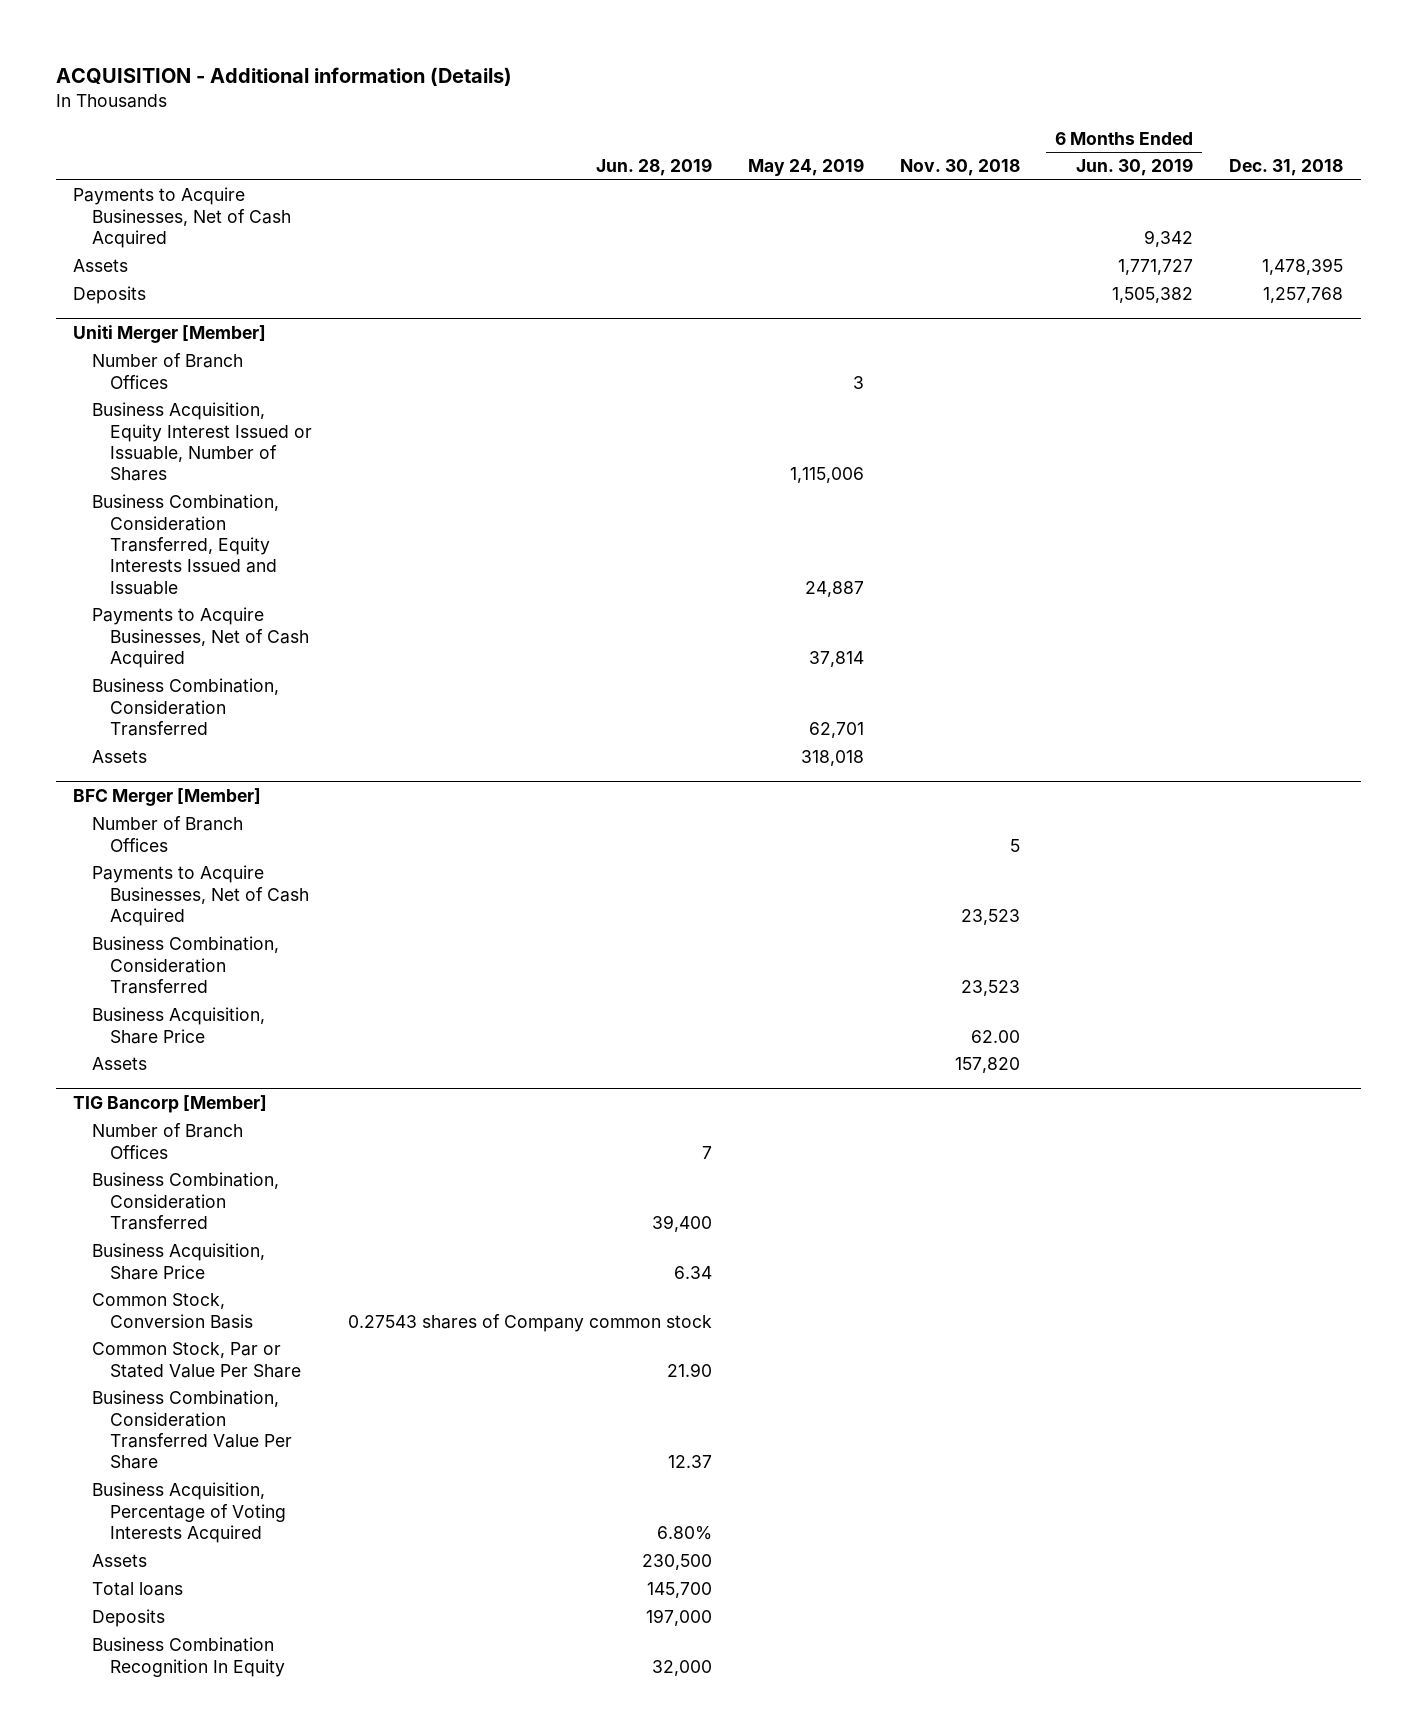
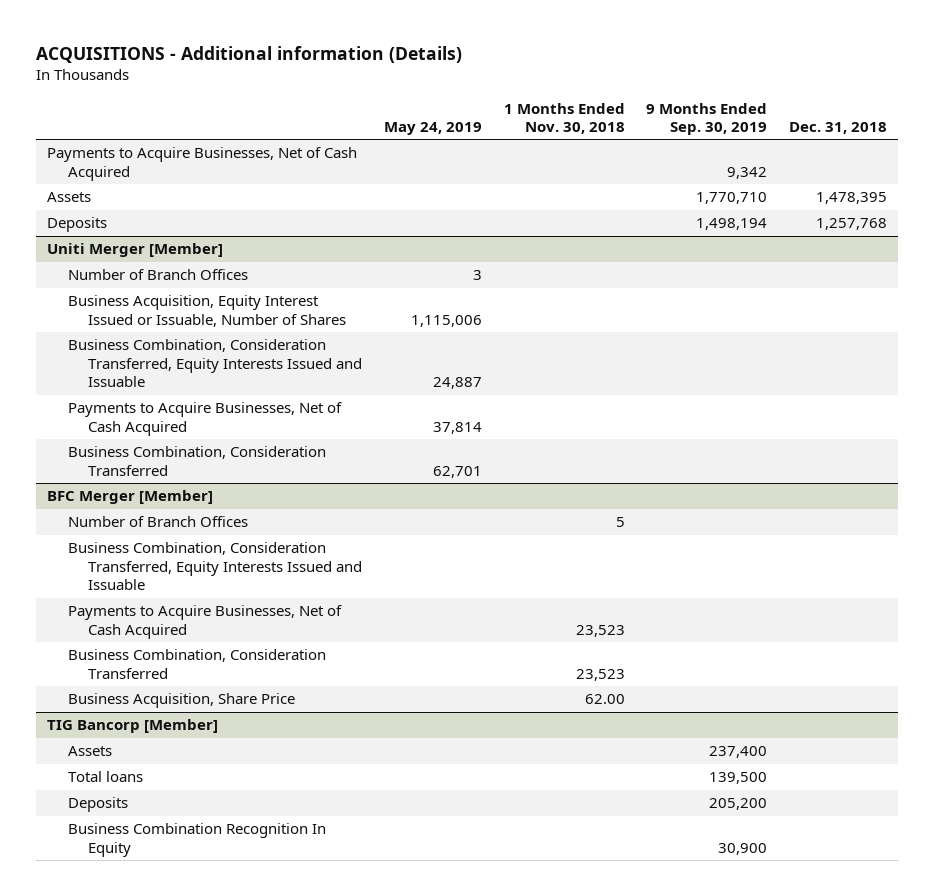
- ACQUISITION - Additional information (Details)
+ ACQUISITIONS - Additional information (Details)
- | Jun. 28, 2019 | May 24, 2019 | Nov. 30, 2018 | 6 Months Ended Jun. 30, 2019 | Dec. 31, 2018
+ | May 24, 2019 | 1 Months Ended Nov. 30, 2018 | 9 Months Ended Sep. 30, 2019 | Dec. 31, 2018
@ Uniti Merger [Member]
- Assets | | 318,018 | | |
@ BFC Merger [Member]
+ Business Combination, Consideration Transferred, Equity Interests Issued and Issuable
- Assets | | | 157,820 | |
@ TIG Bancorp [Member]
- Number of Branch Offices | 7 | | | |
- Business Combination, Consideration Transferred | 39,400 | | | |
- Business Acquisition, Share Price | 6.34 | | | |
- Common Stock, Conversion Basis | 0.27543 shares of Company common stock | | | |
- Common Stock, Par or Stated Value Per Share | 21.90 | | | |
- Business Combination, Consideration Transferred Value Per Share | 12.37 | | | |
- Business Acquisition, Percentage of Voting Interests Acquired | 6.80% | | | |

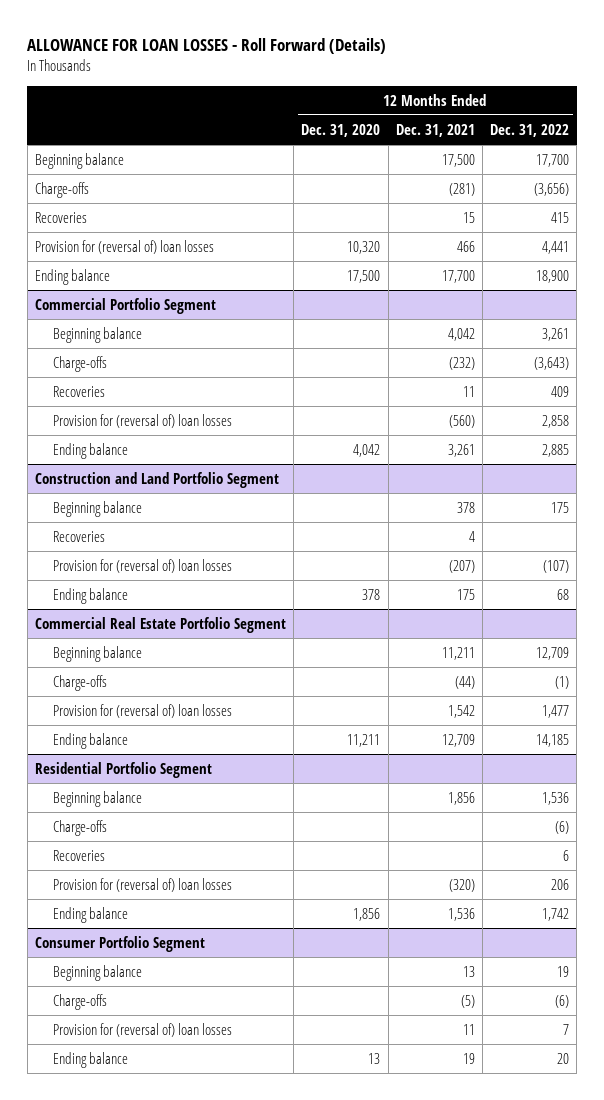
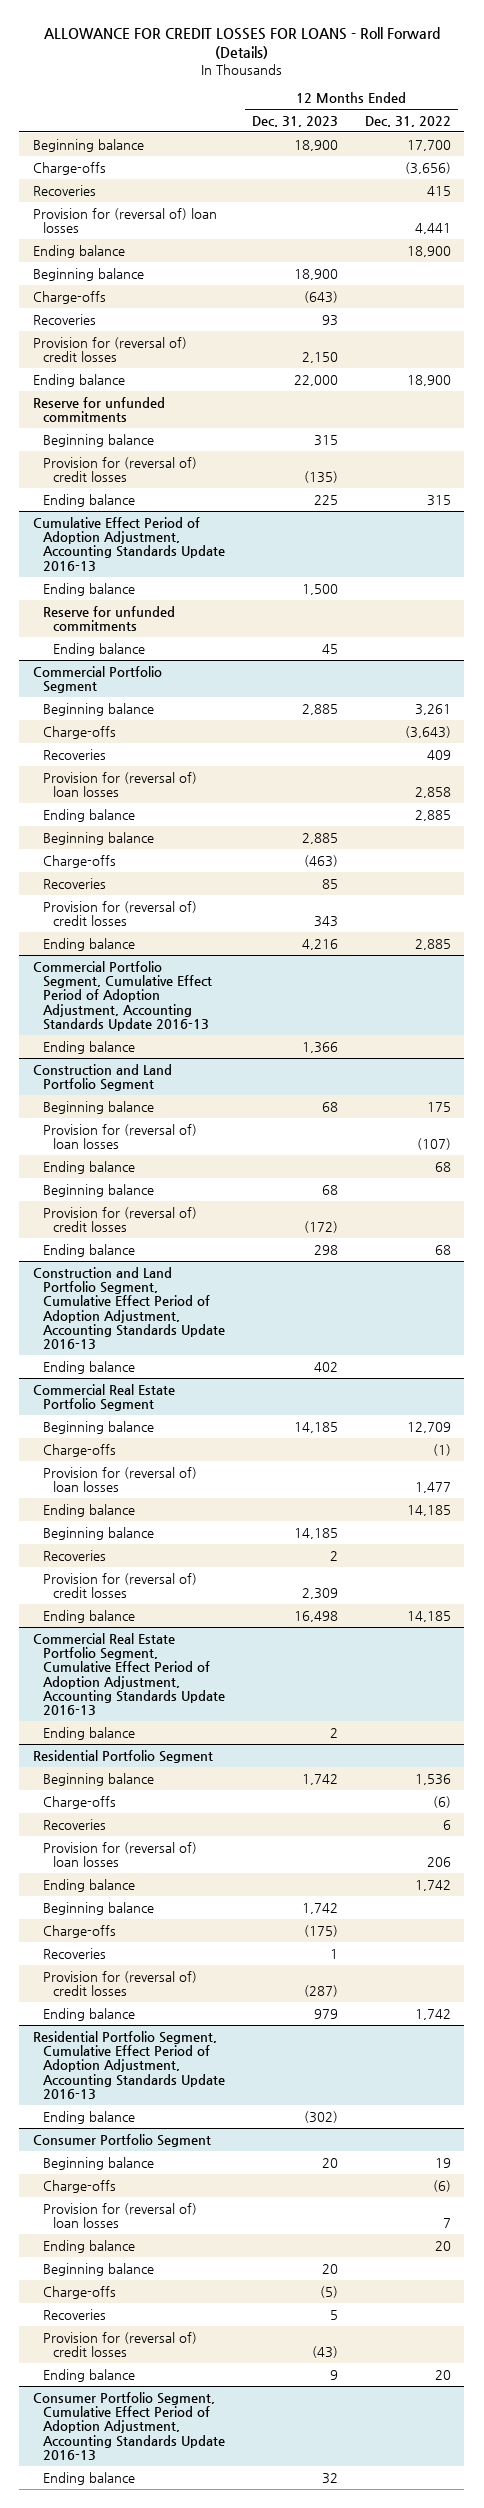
- ALLOWANCE FOR LOAN LOSSES - Roll Forward (Details)
+ ALLOWANCE FOR CREDIT LOSSES FOR LOANS - Roll Forward (Details)
- | 12 Months Ended Dec. 31, 2020 | 12 Months Ended Dec. 31, 2021 | 12 Months Ended Dec. 31, 2022
+ | 12 Months Ended Dec. 31, 2023 | 12 Months Ended Dec. 31, 2022
+ Beginning balance | 18,900 |
+ Charge-offs | (643) |
+ Recoveries | 93 |
+ Provision for (reversal of) credit losses | 2,150 |
+ Ending balance | 22,000 | 18,900
+ Reserve for unfunded commitments
+ Beginning balance | 315 |
+ Provision for (reversal of) credit losses | (135) |
+ Ending balance | 225 | 315
+ Cumulative Effect Period of Adoption Adjustment, Accounting Standards Update 2016-13
+ Ending balance | 1,500 |
+ Reserve for unfunded commitments
+ Ending balance | 45 |
@ Commercial Portfolio Segment
+ Beginning balance | 2,885 |
+ Charge-offs | (463) |
+ Recoveries | 85 |
+ Provision for (reversal of) credit losses | 343 |
+ Ending balance | 4,216 | 2,885
+ Commercial Portfolio Segment, Cumulative Effect Period of Adoption Adjustment, Accounting Standards Update 2016-13
+ Ending balance | 1,366 |
@ Construction and Land Portfolio Segment
- Recoveries | | 4 |
+ Beginning balance | 68 |
+ Provision for (reversal of) credit losses | (172) |
+ Ending balance | 298 | 68
+ Construction and Land Portfolio Segment, Cumulative Effect Period of Adoption Adjustment, Accounting Standards Update 2016-13
+ Ending balance | 402 |
@ Commercial Real Estate Portfolio Segment
+ Beginning balance | 14,185 |
+ Recoveries | 2 |
+ Provision for (reversal of) credit losses | 2,309 |
+ Ending balance | 16,498 | 14,185
+ Commercial Real Estate Portfolio Segment, Cumulative Effect Period of Adoption Adjustment, Accounting Standards Update 2016-13
+ Ending balance | 2 |
@ Residential Portfolio Segment
+ Beginning balance | 1,742 |
+ Charge-offs | (175) |
+ Recoveries | 1 |
+ Provision for (reversal of) credit losses | (287) |
+ Ending balance | 979 | 1,742
+ Residential Portfolio Segment, Cumulative Effect Period of Adoption Adjustment, Accounting Standards Update 2016-13
+ Ending balance | (302) |
@ Consumer Portfolio Segment
+ Beginning balance | 20 |
+ Charge-offs | (5) |
+ Recoveries | 5 |
+ Provision for (reversal of) credit losses | (43) |
+ Ending balance | 9 | 20
+ Consumer Portfolio Segment, Cumulative Effect Period of Adoption Adjustment, Accounting Standards Update 2016-13
+ Ending balance | 32 |

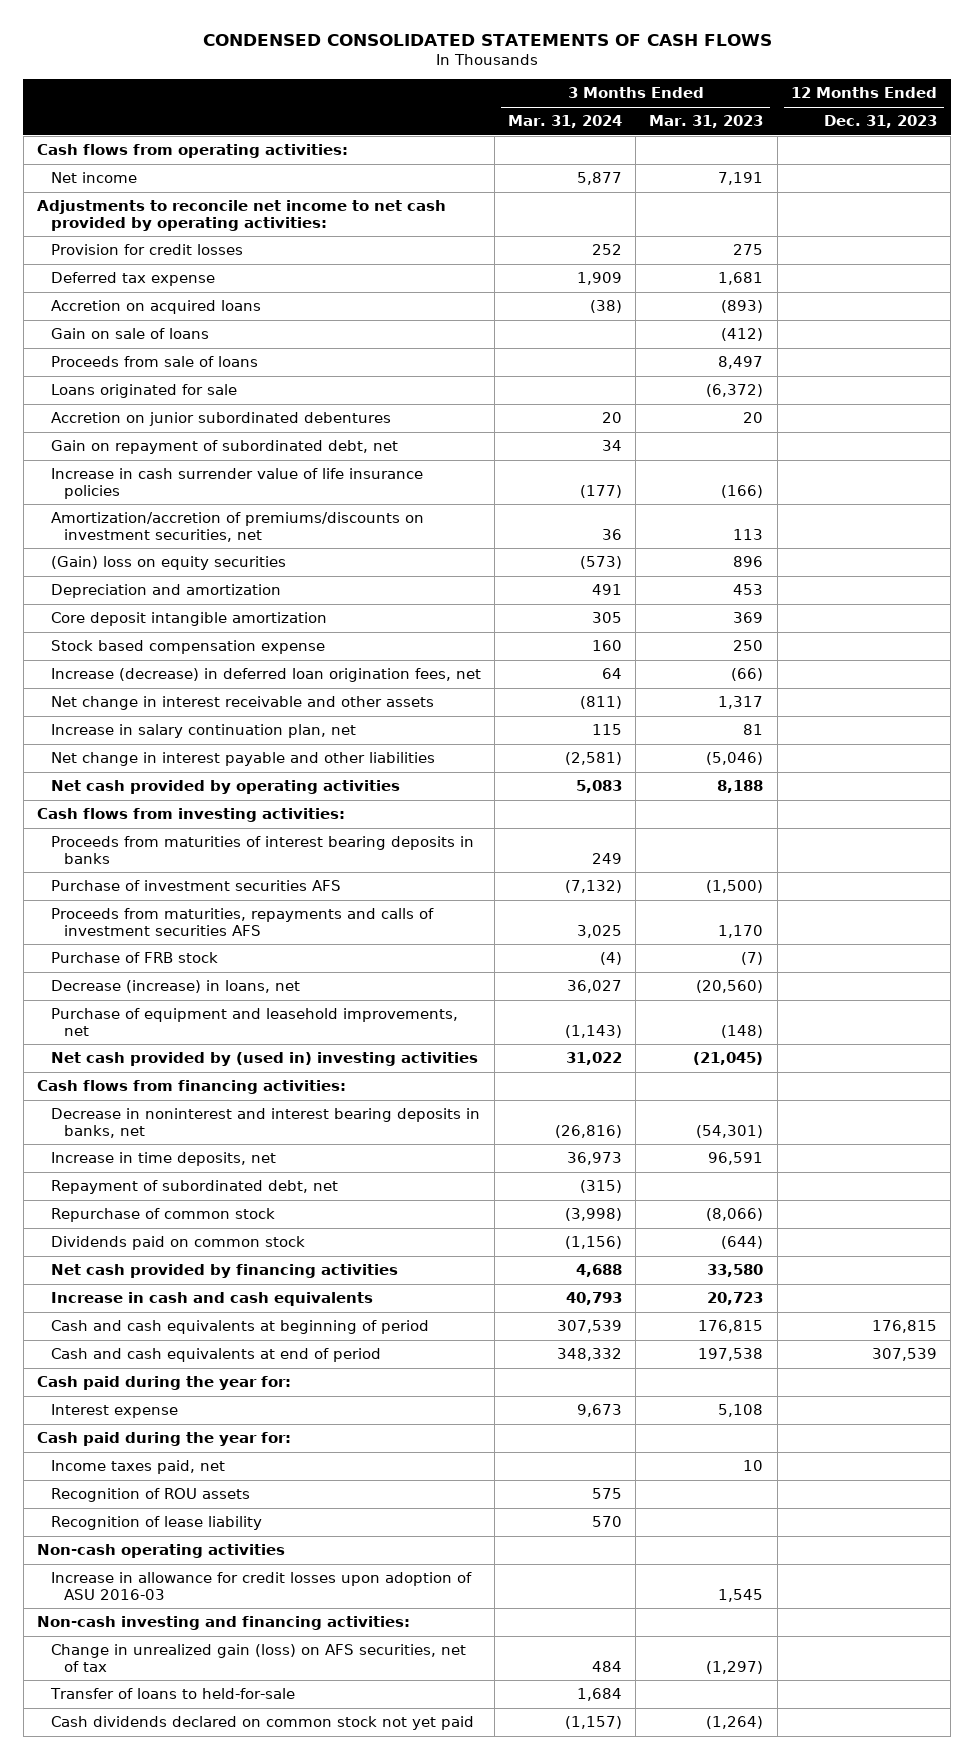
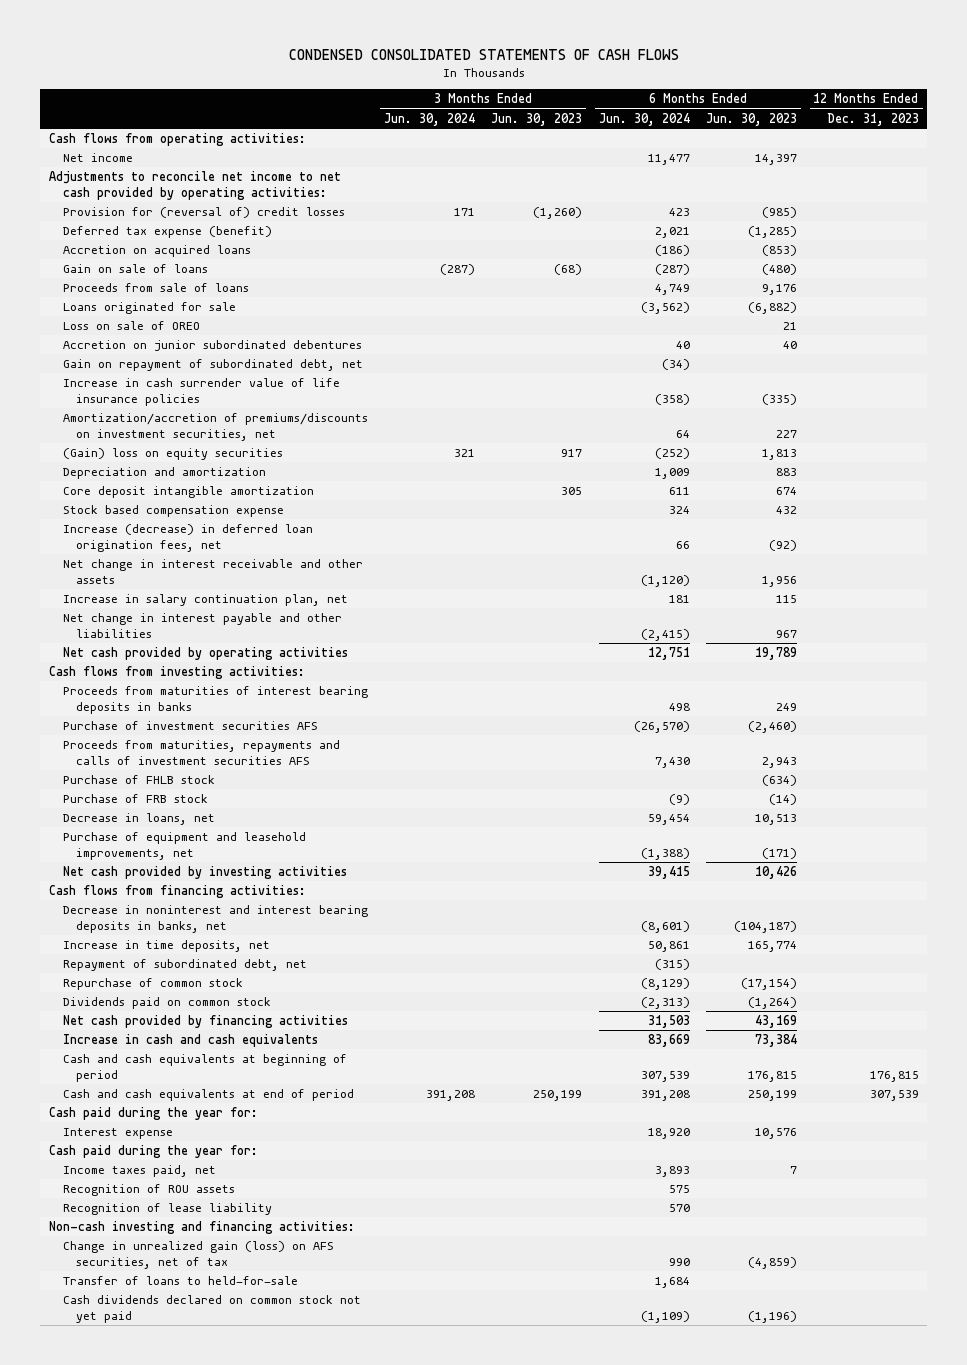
- | 3 Months Ended Mar. 31, 2024 | 3 Months Ended Mar. 31, 2023 | 12 Months Ended Dec. 31, 2023
+ | 3 Months Ended Jun. 30, 2024 | 3 Months Ended Jun. 30, 2023 | 6 Months Ended Jun. 30, 2024 | 6 Months Ended Jun. 30, 2023 | 12 Months Ended Dec. 31, 2023
- Provision for credit losses | 252 | 275 |
- Deferred tax expense | 1,909 | 1,681 |
+ Provision for (reversal of) credit losses | 171 | (1,260) | 423 | (985) |
+ Deferred tax expense (benefit) | | | 2,021 | (1,285) |
+ Loss on sale of OREO | | | | 21 |
+ Purchase of FHLB stock | | | | (634) |
- Decrease (increase) in loans, net | 36,027 | (20,560) |
+ Decrease in loans, net | | | 59,454 | 10,513 |
- Net cash provided by (used in) investing activities | 31,022 | (21,045) |
+ Net cash provided by investing activities | | | 39,415 | 10,426 |
- Non-cash operating activities
- Increase in allowance for credit losses upon adoption of ASU 2016-03 | | 1,545 |

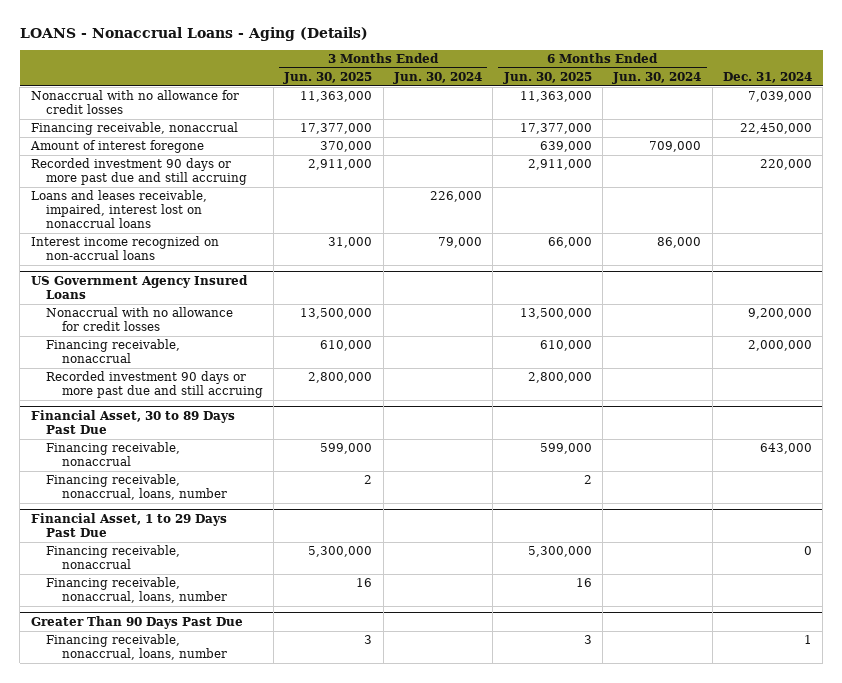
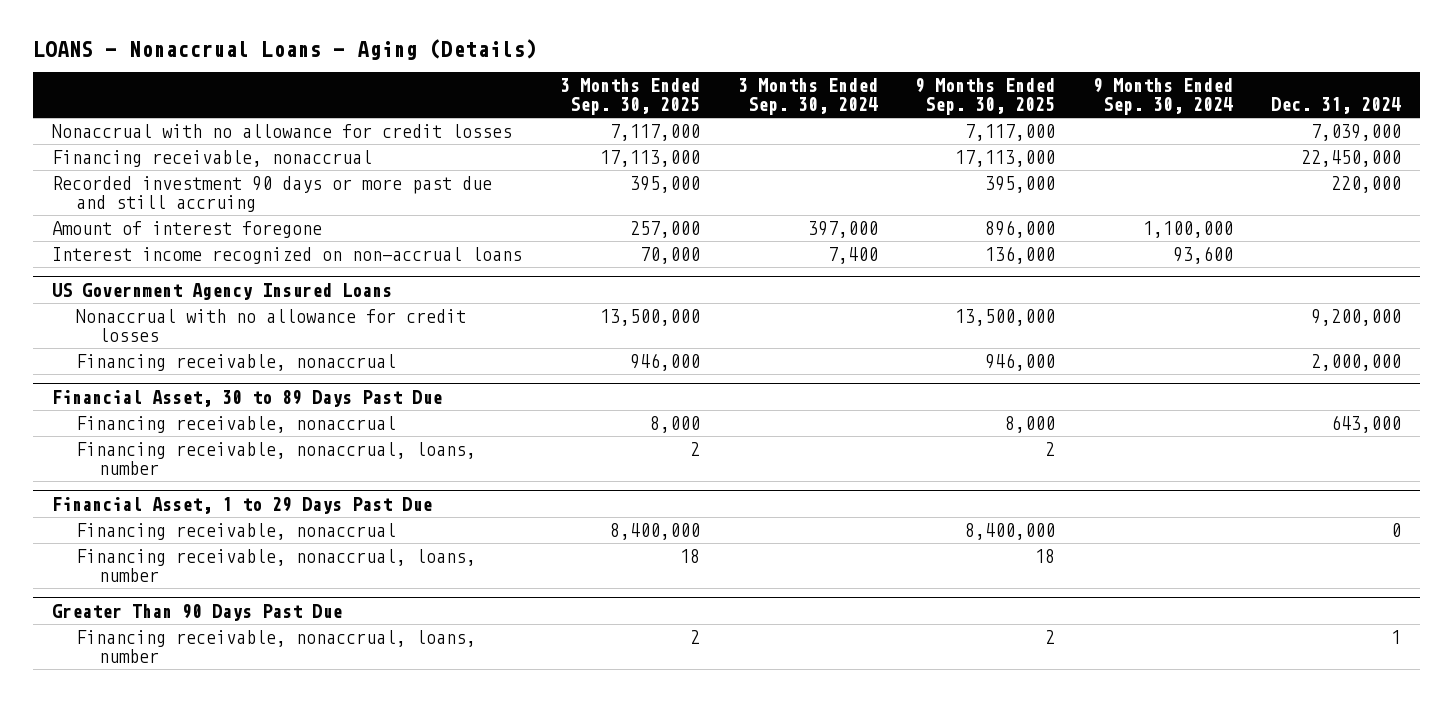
- | 3 Months Ended Jun. 30, 2025 | 3 Months Ended Jun. 30, 2024 | 6 Months Ended Jun. 30, 2025 | 6 Months Ended Jun. 30, 2024 | Dec. 31, 2024
+ | 3 Months Ended Sep. 30, 2025 | 3 Months Ended Sep. 30, 2024 | 9 Months Ended Sep. 30, 2025 | 9 Months Ended Sep. 30, 2024 | Dec. 31, 2024
- Loans and leases receivable, impaired, interest lost on nonaccrual loans | | 226,000 | | |
moved down: Amount of interest foregone | 257,000 | 397,000 | 896,000 | 1,100,000 |
@ US Government Agency Insured Loans
- Recorded investment 90 days or more past due and still accruing | 2,800,000 | | 2,800,000 | |

